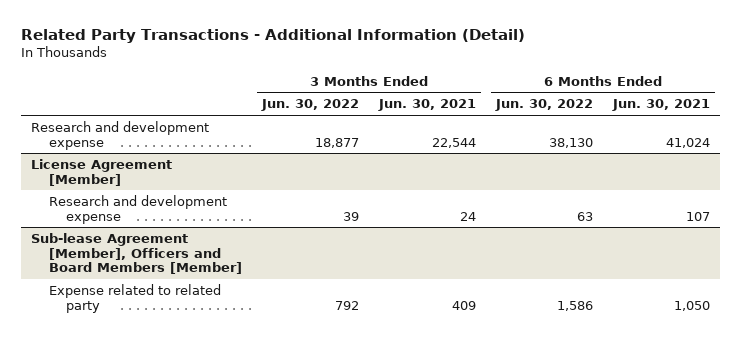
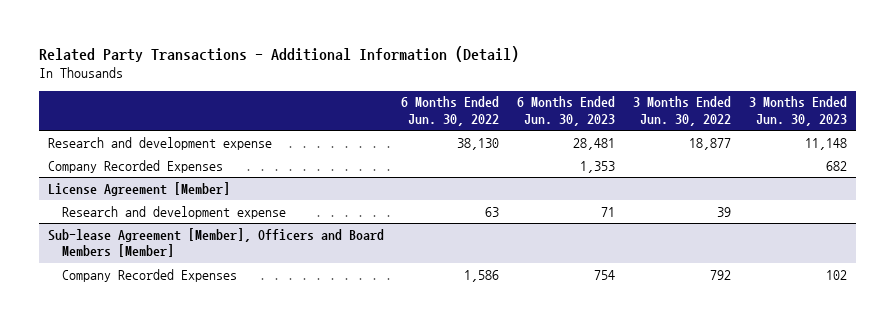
- | 3 Months Ended Jun. 30, 2022 | 3 Months Ended Jun. 30, 2021 | 6 Months Ended Jun. 30, 2022 | 6 Months Ended Jun. 30, 2021
+ | 6 Months Ended Jun. 30, 2022 | 6 Months Ended Jun. 30, 2023 | 3 Months Ended Jun. 30, 2022 | 3 Months Ended Jun. 30, 2023
+ Company Recorded Expenses | | 1,353 | | 682
@ Sub-lease Agreement [Member], Officers and Board Members [Member]
- Expense related to related party | 792 | 409 | 1,586 | 1,050
+ Company Recorded Expenses | 1,586 | 754 | 792 | 102

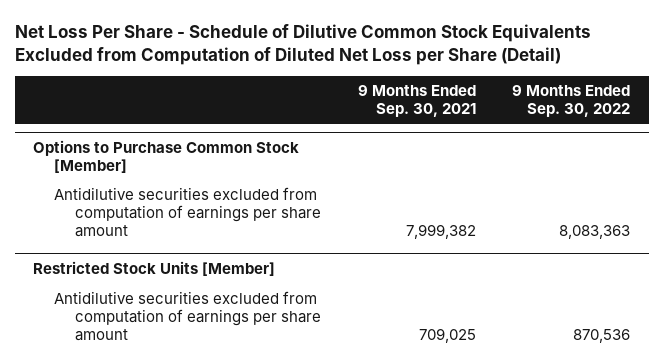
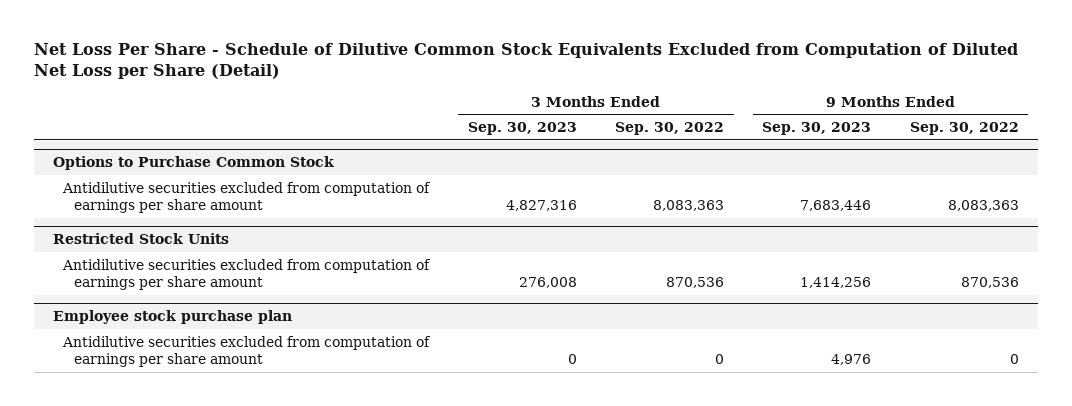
- | 9 Months Ended Sep. 30, 2021 | 9 Months Ended Sep. 30, 2022
+ | 3 Months Ended Sep. 30, 2023 | 3 Months Ended Sep. 30, 2022 | 9 Months Ended Sep. 30, 2023 | 9 Months Ended Sep. 30, 2022
- Options to Purchase Common Stock [Member]
+ Options to Purchase Common Stock
- Restricted Stock Units [Member]
+ Restricted Stock Units
+ Employee stock purchase plan
+ Antidilutive securities excluded from computation of earnings per share amount | 0 | 0 | 4,976 | 0

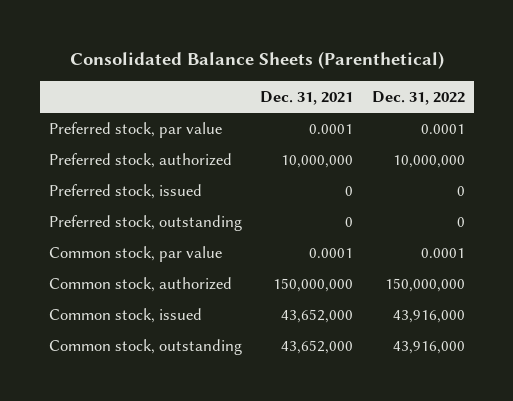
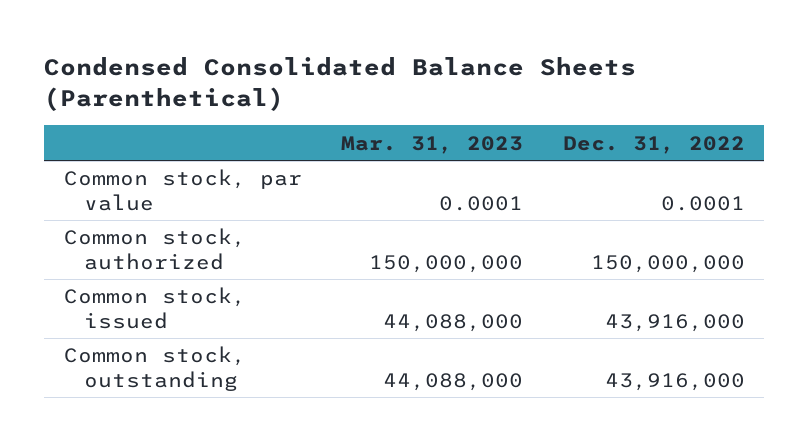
- Consolidated Balance Sheets (Parenthetical)
+ Condensed Consolidated Balance Sheets (Parenthetical)
- | Dec. 31, 2021 | Dec. 31, 2022
+ | Mar. 31, 2023 | Dec. 31, 2022
- Preferred stock, par value | 0.0001 | 0.0001
- Preferred stock, authorized | 10,000,000 | 10,000,000
- Preferred stock, issued | 0 | 0
- Preferred stock, outstanding | 0 | 0

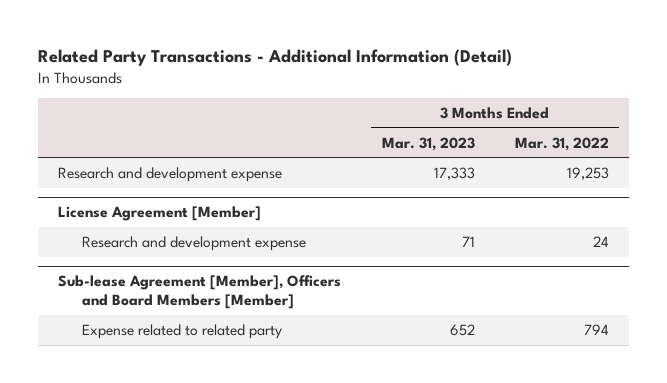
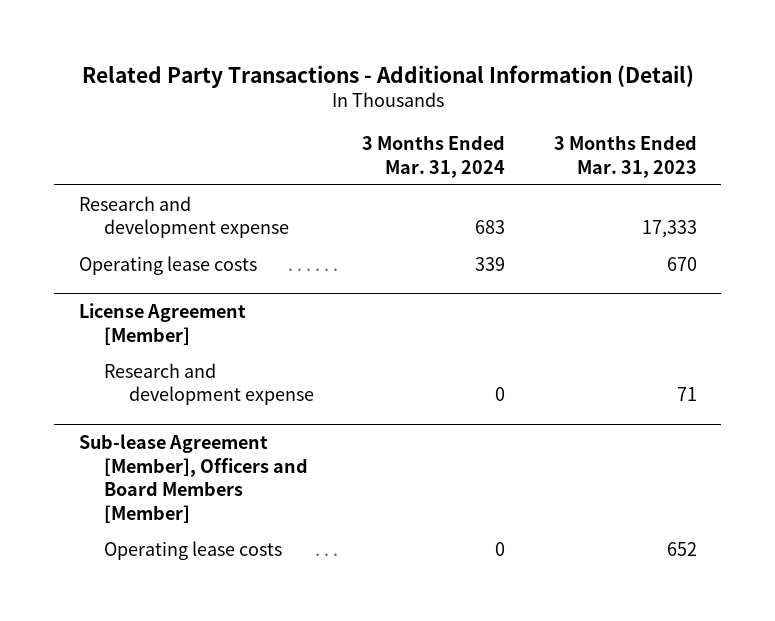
- | 3 Months Ended Mar. 31, 2023 | 3 Months Ended Mar. 31, 2022
+ | 3 Months Ended Mar. 31, 2024 | 3 Months Ended Mar. 31, 2023
+ Operating lease costs | 339 | 670
@ Sub-lease Agreement [Member], Officers and Board Members [Member]
- Expense related to related party | 652 | 794
+ Operating lease costs | 0 | 652

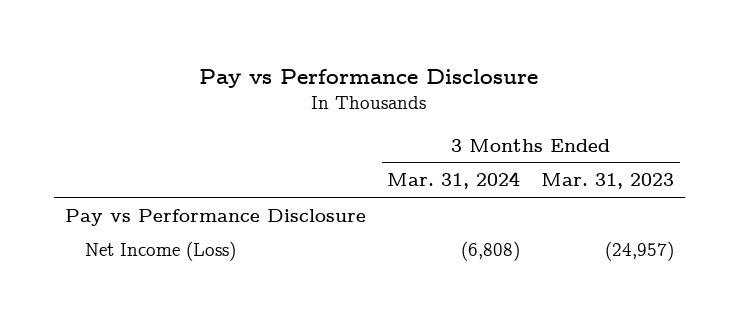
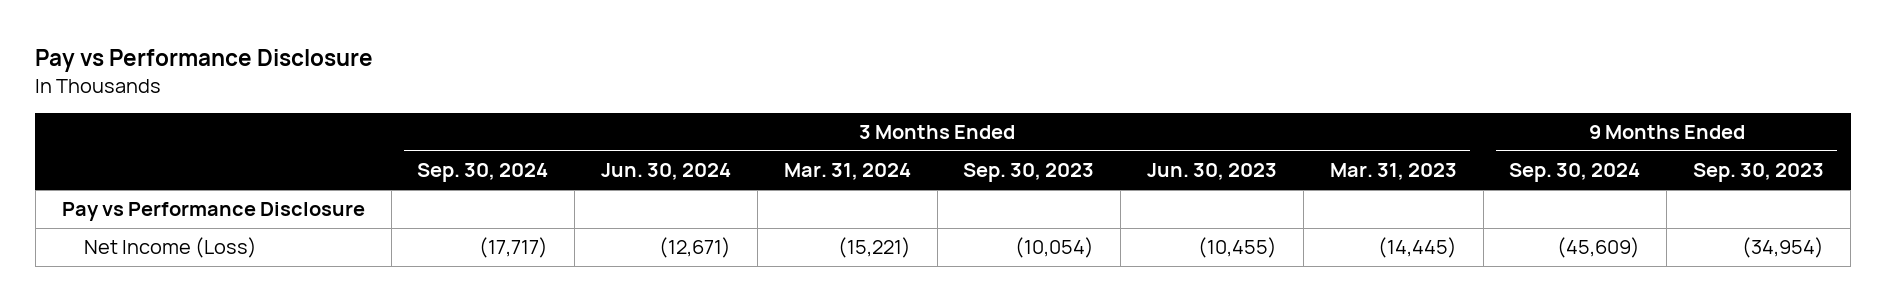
- | 3 Months Ended Mar. 31, 2024 | 3 Months Ended Mar. 31, 2023
+ | 3 Months Ended Sep. 30, 2024 | 3 Months Ended Jun. 30, 2024 | 3 Months Ended Mar. 31, 2024 | 3 Months Ended Sep. 30, 2023 | 3 Months Ended Jun. 30, 2023 | 3 Months Ended Mar. 31, 2023 | 9 Months Ended Sep. 30, 2024 | 9 Months Ended Sep. 30, 2023
- Net Income (Loss) | (6,808) | (24,957)
+ Net Income (Loss) | (17,717) | (12,671) | (15,221) | (10,054) | (10,455) | (14,445) | (45,609) | (34,954)

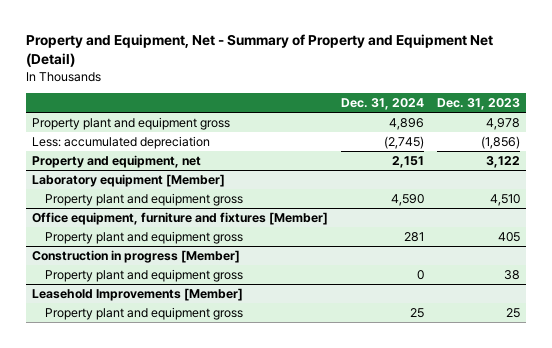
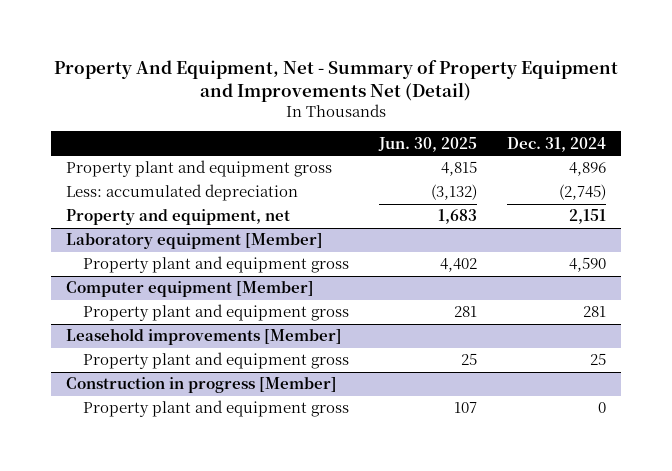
- Property and Equipment, Net - Summary of Property and Equipment Net (Detail)
+ Property And Equipment, Net - Summary of Property Equipment and Improvements Net (Detail)
- | Dec. 31, 2024 | Dec. 31, 2023
+ | Jun. 30, 2025 | Dec. 31, 2024
- Office equipment, furniture and fixtures [Member]
+ Computer equipment [Member]
+ Leasehold improvements [Member]
+ Property plant and equipment gross | 25 | 25
- Leasehold Improvements [Member]
- Property plant and equipment gross | 25 | 25

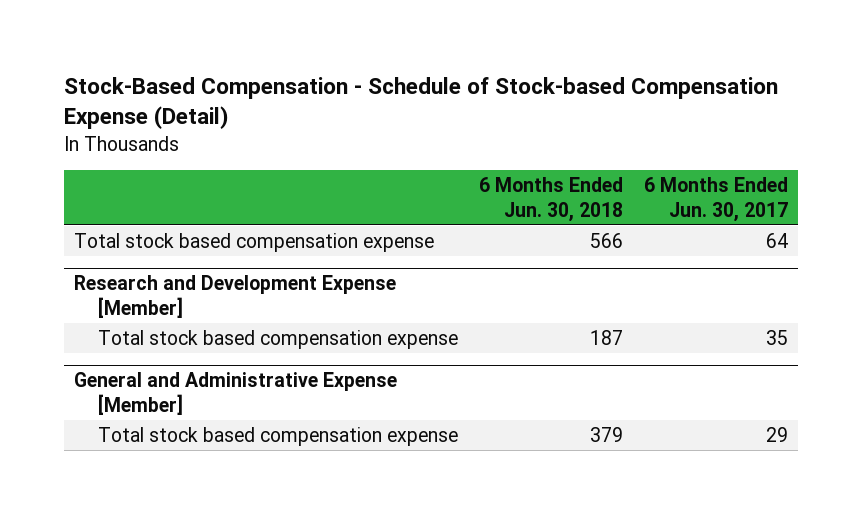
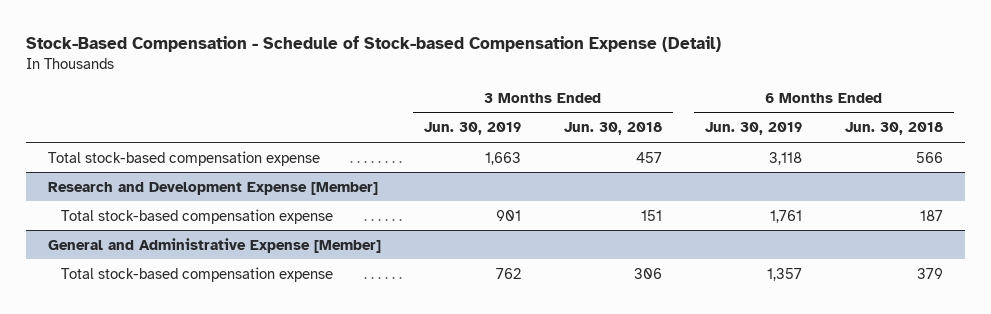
- | 6 Months Ended Jun. 30, 2018 | 6 Months Ended Jun. 30, 2017
+ | 3 Months Ended Jun. 30, 2019 | 3 Months Ended Jun. 30, 2018 | 6 Months Ended Jun. 30, 2019 | 6 Months Ended Jun. 30, 2018
- Total stock based compensation expense | 566 | 64
+ Total stock-based compensation expense | 1,663 | 457 | 3,118 | 566
@ Research and Development Expense [Member]
- Total stock based compensation expense | 187 | 35
+ Total stock-based compensation expense | 901 | 151 | 1,761 | 187
@ General and Administrative Expense [Member]
- Total stock based compensation expense | 379 | 29
+ Total stock-based compensation expense | 762 | 306 | 1,357 | 379

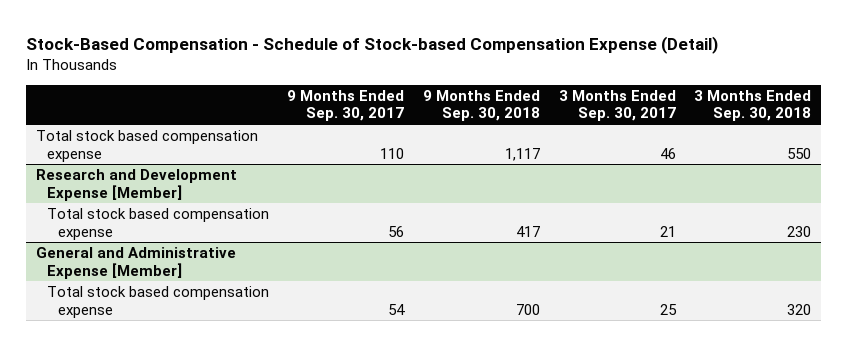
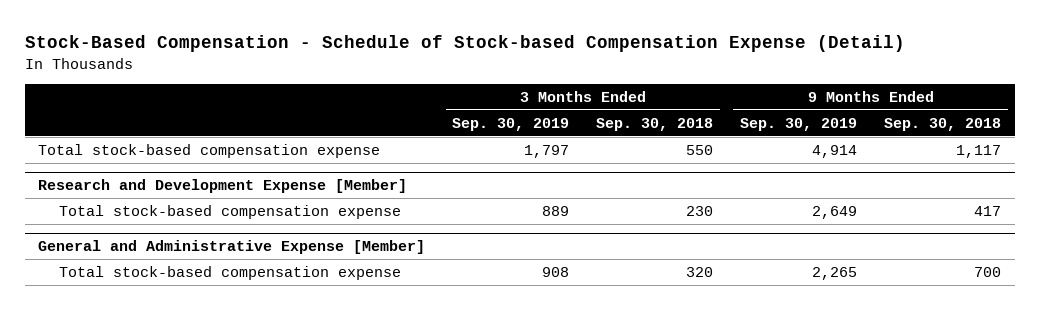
- | 9 Months Ended Sep. 30, 2017 | 9 Months Ended Sep. 30, 2018 | 3 Months Ended Sep. 30, 2017 | 3 Months Ended Sep. 30, 2018
+ | 3 Months Ended Sep. 30, 2019 | 3 Months Ended Sep. 30, 2018 | 9 Months Ended Sep. 30, 2019 | 9 Months Ended Sep. 30, 2018
- Total stock based compensation expense | 110 | 1,117 | 46 | 550
+ Total stock-based compensation expense | 1,797 | 550 | 4,914 | 1,117
@ Research and Development Expense [Member]
- Total stock based compensation expense | 56 | 417 | 21 | 230
+ Total stock-based compensation expense | 889 | 230 | 2,649 | 417
@ General and Administrative Expense [Member]
- Total stock based compensation expense | 54 | 700 | 25 | 320
+ Total stock-based compensation expense | 908 | 320 | 2,265 | 700

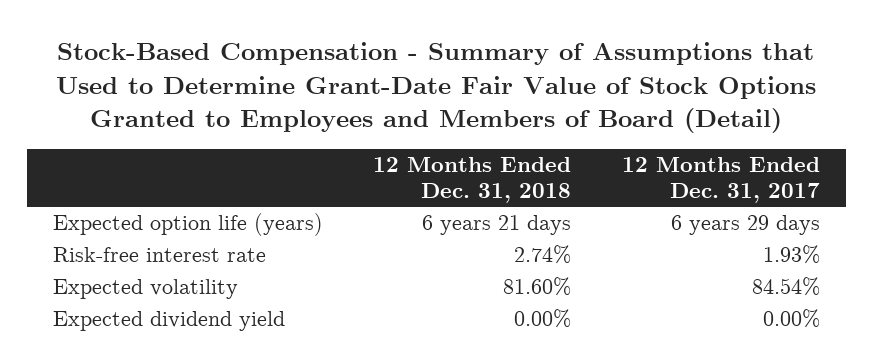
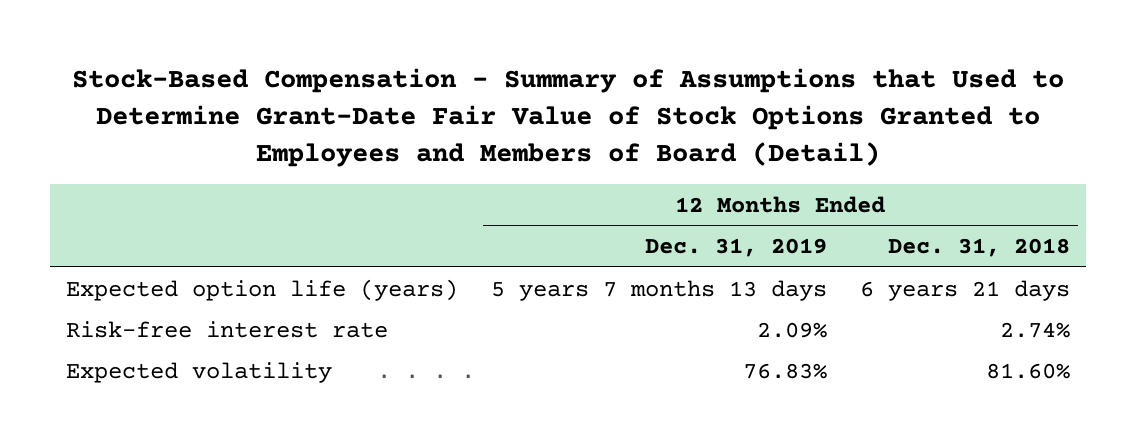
- | 12 Months Ended Dec. 31, 2018 | 12 Months Ended Dec. 31, 2017
+ | 12 Months Ended Dec. 31, 2019 | 12 Months Ended Dec. 31, 2018
- Expected dividend yield | 0.00% | 0.00%

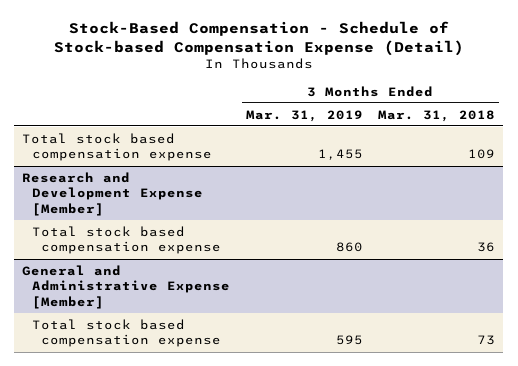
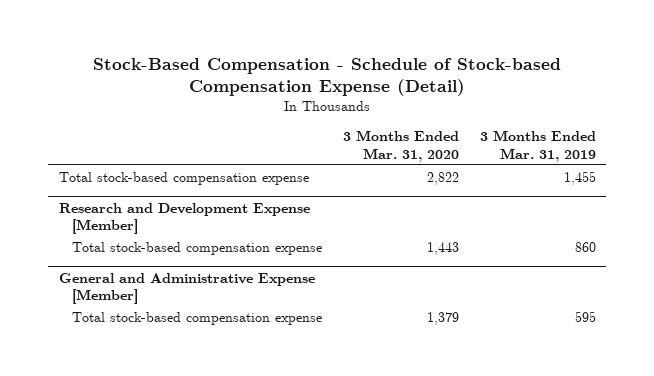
- | 3 Months Ended Mar. 31, 2019 | 3 Months Ended Mar. 31, 2018
+ | 3 Months Ended Mar. 31, 2020 | 3 Months Ended Mar. 31, 2019
- Total stock based compensation expense | 1,455 | 109
+ Total stock-based compensation expense | 2,822 | 1,455
@ Research and Development Expense [Member]
- Total stock based compensation expense | 860 | 36
+ Total stock-based compensation expense | 1,443 | 860
@ General and Administrative Expense [Member]
- Total stock based compensation expense | 595 | 73
+ Total stock-based compensation expense | 1,379 | 595

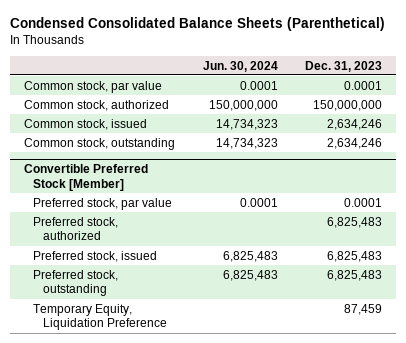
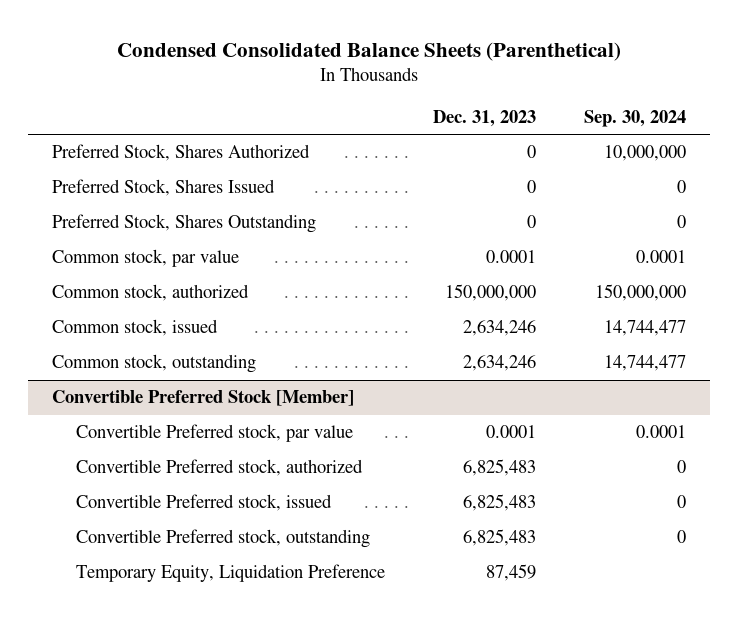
- | Jun. 30, 2024 | Dec. 31, 2023
+ | Dec. 31, 2023 | Sep. 30, 2024
+ Preferred Stock, Shares Authorized | 0 | 10,000,000
+ Preferred Stock, Shares Issued | 0 | 0
+ Preferred Stock, Shares Outstanding | 0 | 0
@ Convertible Preferred Stock [Member]
- Preferred stock, par value | 0.0001 | 0.0001
- Preferred stock, authorized | | 6,825,483
- Preferred stock, issued | 6,825,483 | 6,825,483
- Preferred stock, outstanding | 6,825,483 | 6,825,483
+ Convertible Preferred stock, par value | 0.0001 | 0.0001
+ Convertible Preferred stock, authorized | 6,825,483 | 0
+ Convertible Preferred stock, issued | 6,825,483 | 0
+ Convertible Preferred stock, outstanding | 6,825,483 | 0

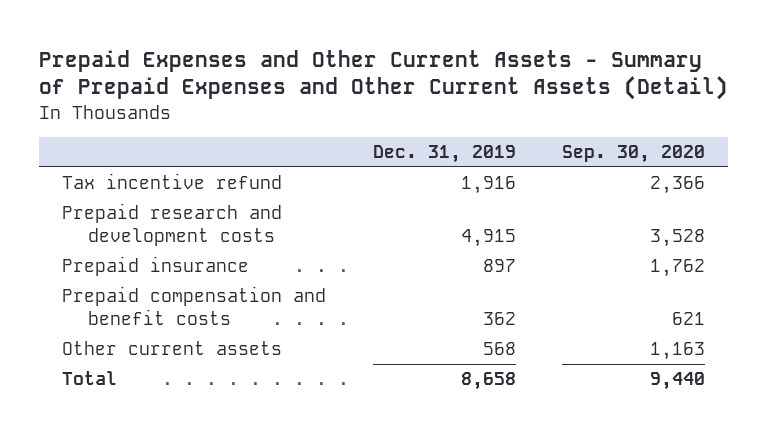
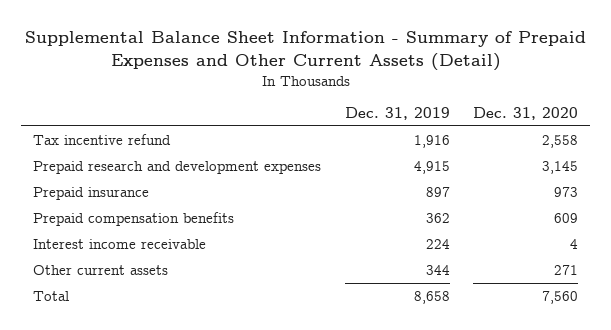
- Prepaid Expenses and Other Current Assets - Summary of Prepaid Expenses and Other Current Assets (Detail)
+ Supplemental Balance Sheet Information - Summary of Prepaid Expenses and Other Current Assets (Detail)
- | Dec. 31, 2019 | Sep. 30, 2020
+ | Dec. 31, 2019 | Dec. 31, 2020
- Prepaid research and development costs | 4,915 | 3,528
+ Prepaid research and development expenses | 4,915 | 3,145
- Prepaid compensation and benefit costs | 362 | 621
- Other current assets | 568 | 1,163
+ Prepaid compensation benefits | 362 | 609
+ Interest income receivable | 224 | 4
+ Other current assets | 344 | 271

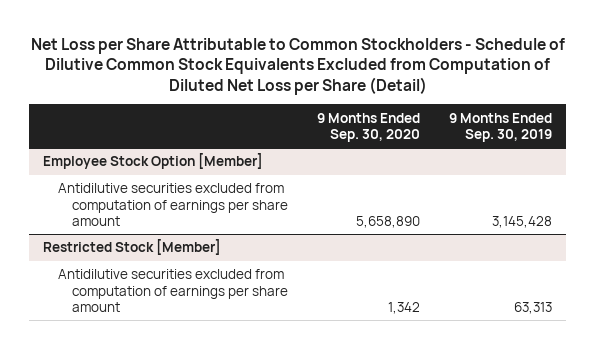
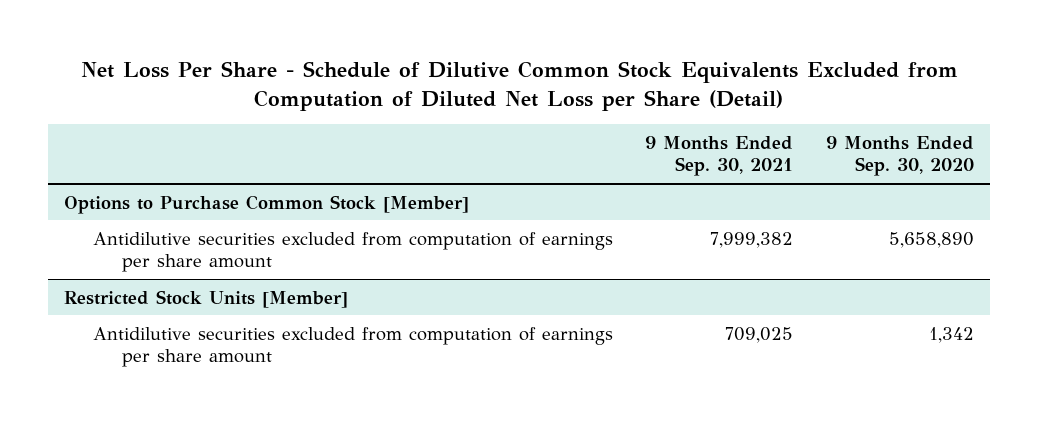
- Net Loss per Share Attributable to Common Stockholders - Schedule of Dilutive Common Stock Equivalents Excluded from Computation of Diluted Net Loss per Share (Detail)
+ Net Loss Per Share - Schedule of Dilutive Common Stock Equivalents Excluded from Computation of Diluted Net Loss per Share (Detail)
- | 9 Months Ended Sep. 30, 2020 | 9 Months Ended Sep. 30, 2019
+ | 9 Months Ended Sep. 30, 2021 | 9 Months Ended Sep. 30, 2020
- Employee Stock Option [Member]
+ Options to Purchase Common Stock [Member]
- Restricted Stock [Member]
+ Restricted Stock Units [Member]

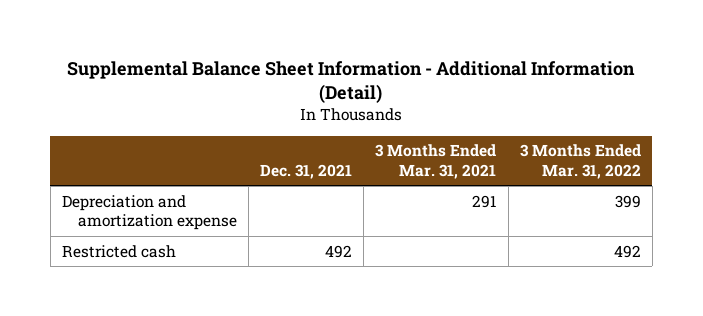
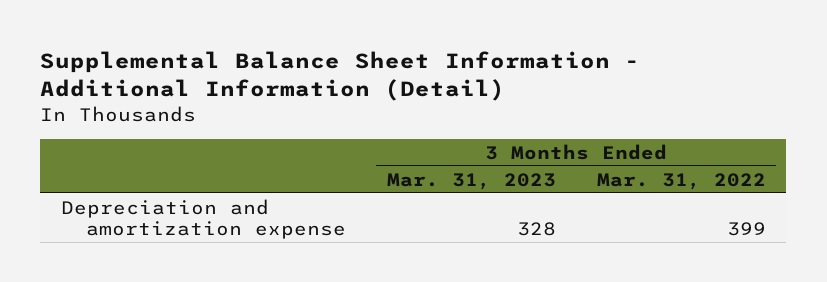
- | Dec. 31, 2021 | 3 Months Ended Mar. 31, 2021 | 3 Months Ended Mar. 31, 2022
+ | 3 Months Ended Mar. 31, 2023 | 3 Months Ended Mar. 31, 2022
- Restricted cash | 492 | | 492

